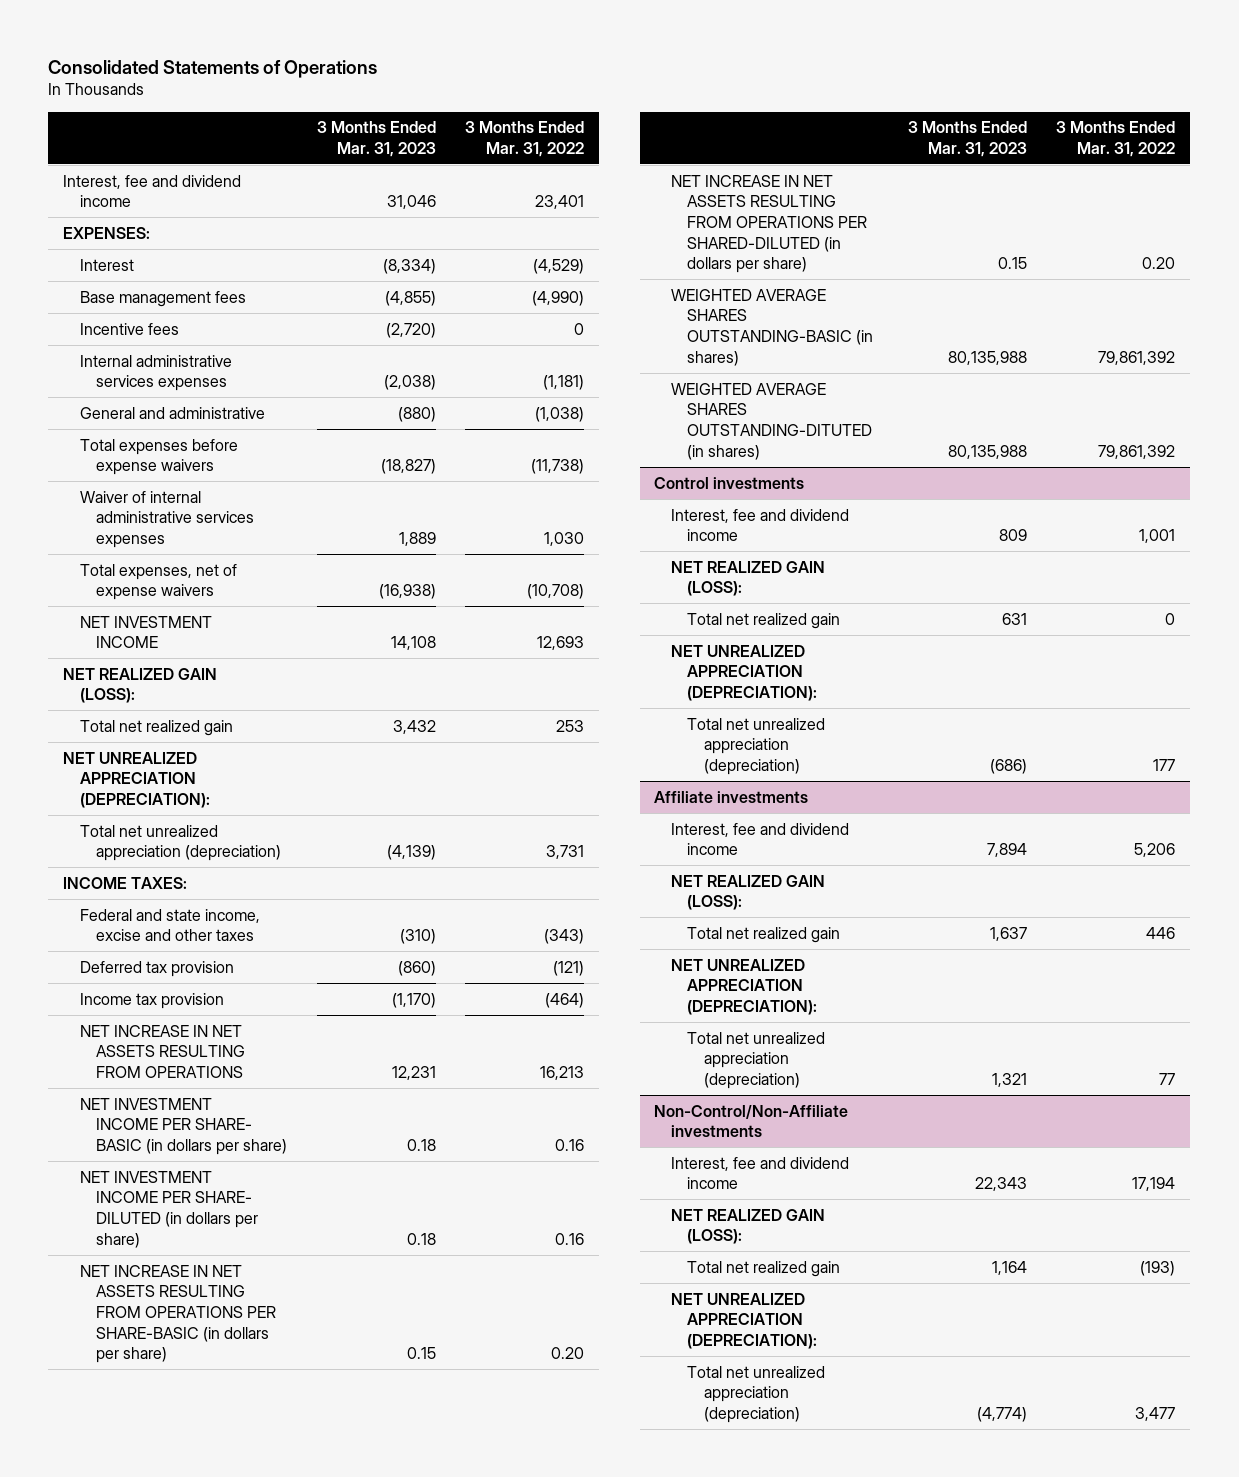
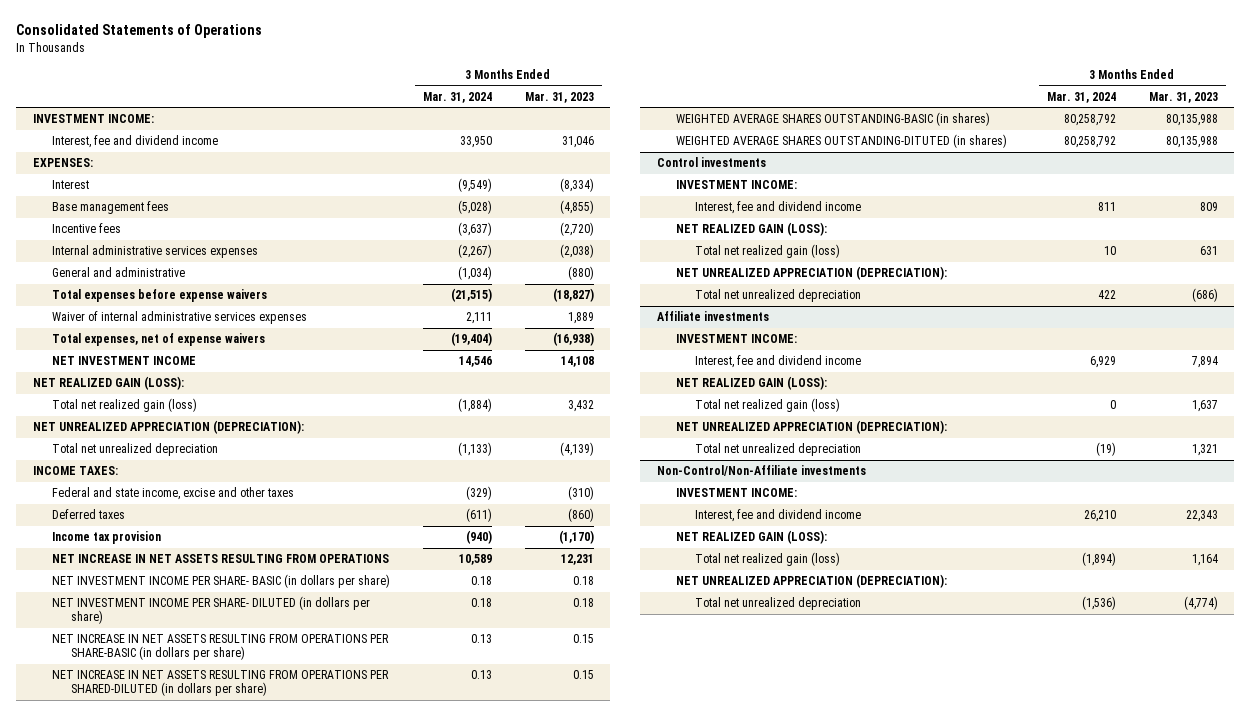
- | 3 Months Ended Mar. 31, 2023 | 3 Months Ended Mar. 31, 2022
+ | 3 Months Ended Mar. 31, 2024 | 3 Months Ended Mar. 31, 2023
+ INVESTMENT INCOME:
- Total net realized gain | 3,432 | 253
+ Total net realized gain (loss) | (1,884) | 3,432
- Total net unrealized appreciation (depreciation) | (4,139) | 3,731
+ Total net unrealized depreciation | (1,133) | (4,139)
- Deferred tax provision | (860) | (121)
+ Deferred taxes | (611) | (860)
@ Control investments
+ INVESTMENT INCOME:
- Total net realized gain | 631 | 0
+ Total net realized gain (loss) | 10 | 631
- Total net unrealized appreciation (depreciation) | (686) | 177
+ Total net unrealized depreciation | 422 | (686)
@ Affiliate investments
+ INVESTMENT INCOME:
- Total net realized gain | 1,637 | 446
+ Total net realized gain (loss) | 0 | 1,637
- Total net unrealized appreciation (depreciation) | 1,321 | 77
+ Total net unrealized depreciation | (19) | 1,321
@ Non-Control/Non-Affiliate investments
+ INVESTMENT INCOME:
- Total net realized gain | 1,164 | (193)
+ Total net realized gain (loss) | (1,894) | 1,164
- Total net unrealized appreciation (depreciation) | (4,774) | 3,477
+ Total net unrealized depreciation | (1,536) | (4,774)

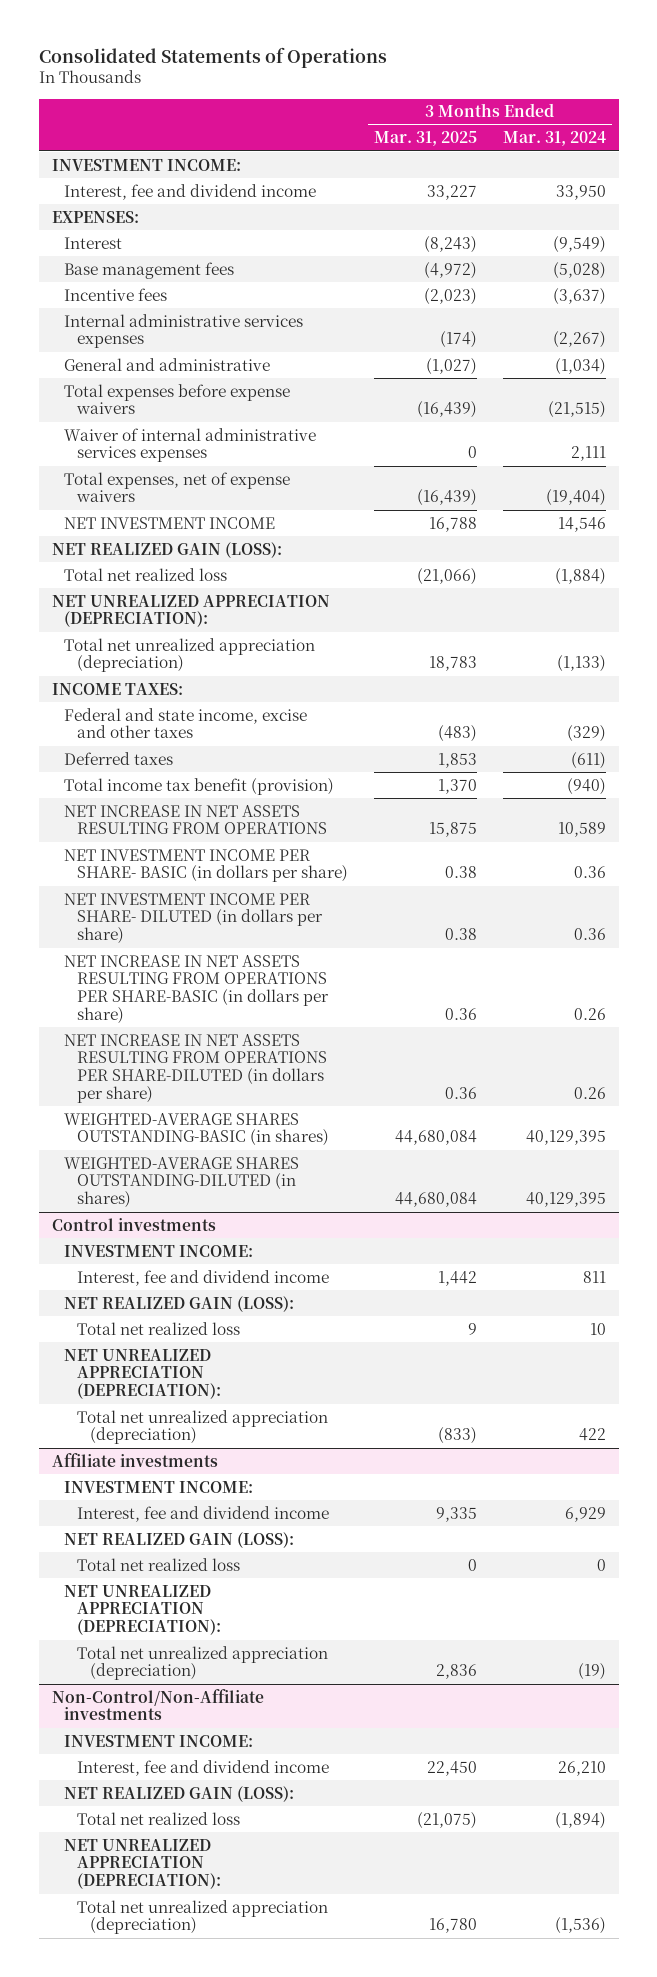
- | 3 Months Ended Mar. 31, 2024 | 3 Months Ended Mar. 31, 2023
+ | 3 Months Ended Mar. 31, 2025 | 3 Months Ended Mar. 31, 2024
- Total net realized gain (loss) | (1,884) | 3,432
+ Total net realized loss | (21,066) | (1,884)
- Total net unrealized depreciation | (1,133) | (4,139)
+ Total net unrealized appreciation (depreciation) | 18,783 | (1,133)
- Income tax provision | (940) | (1,170)
+ Total income tax benefit (provision) | 1,370 | (940)
- NET INVESTMENT INCOME PER SHARE- BASIC (in dollars per share) | 0.18 | 0.18
- NET INVESTMENT INCOME PER SHARE- DILUTED (in dollars per share) | 0.18 | 0.18
- NET INCREASE IN NET ASSETS RESULTING FROM OPERATIONS PER SHARE-BASIC (in dollars per share) | 0.13 | 0.15
- NET INCREASE IN NET ASSETS RESULTING FROM OPERATIONS PER SHARED-DILUTED (in dollars per share) | 0.13 | 0.15
- WEIGHTED AVERAGE SHARES OUTSTANDING-BASIC (in shares) | 80,258,792 | 80,135,988
- WEIGHTED AVERAGE SHARES OUTSTANDING-DITUTED (in shares) | 80,258,792 | 80,135,988
+ NET INVESTMENT INCOME PER SHARE- BASIC (in dollars per share) | 0.38 | 0.36
+ NET INVESTMENT INCOME PER SHARE- DILUTED (in dollars per share) | 0.38 | 0.36
+ NET INCREASE IN NET ASSETS RESULTING FROM OPERATIONS PER SHARE-BASIC (in dollars per share) | 0.36 | 0.26
+ NET INCREASE IN NET ASSETS RESULTING FROM OPERATIONS PER SHARE-DILUTED (in dollars per share) | 0.36 | 0.26
+ WEIGHTED-AVERAGE SHARES OUTSTANDING-BASIC (in shares) | 44,680,084 | 40,129,395
+ WEIGHTED-AVERAGE SHARES OUTSTANDING-DILUTED (in shares) | 44,680,084 | 40,129,395
@ Control investments
- Total net realized gain (loss) | 10 | 631
+ Total net realized loss | 9 | 10
- Total net unrealized depreciation | 422 | (686)
+ Total net unrealized appreciation (depreciation) | (833) | 422
@ Affiliate investments
- Total net realized gain (loss) | 0 | 1,637
+ Total net realized loss | 0 | 0
- Total net unrealized depreciation | (19) | 1,321
+ Total net unrealized appreciation (depreciation) | 2,836 | (19)
@ Non-Control/Non-Affiliate investments
- Total net realized gain (loss) | (1,894) | 1,164
+ Total net realized loss | (21,075) | (1,894)
- Total net unrealized depreciation | (1,536) | (4,774)
+ Total net unrealized appreciation (depreciation) | 16,780 | (1,536)

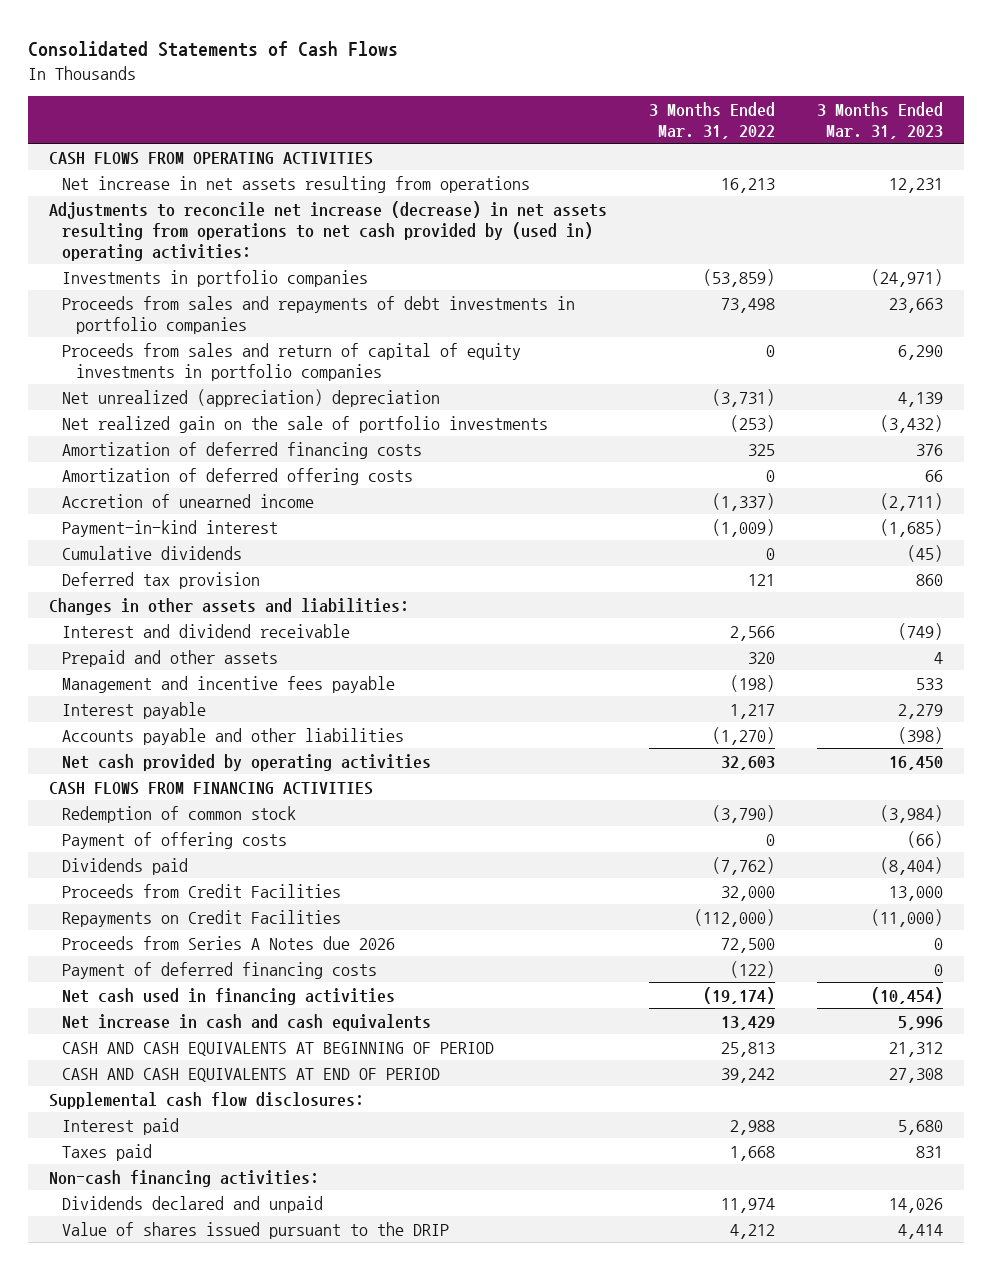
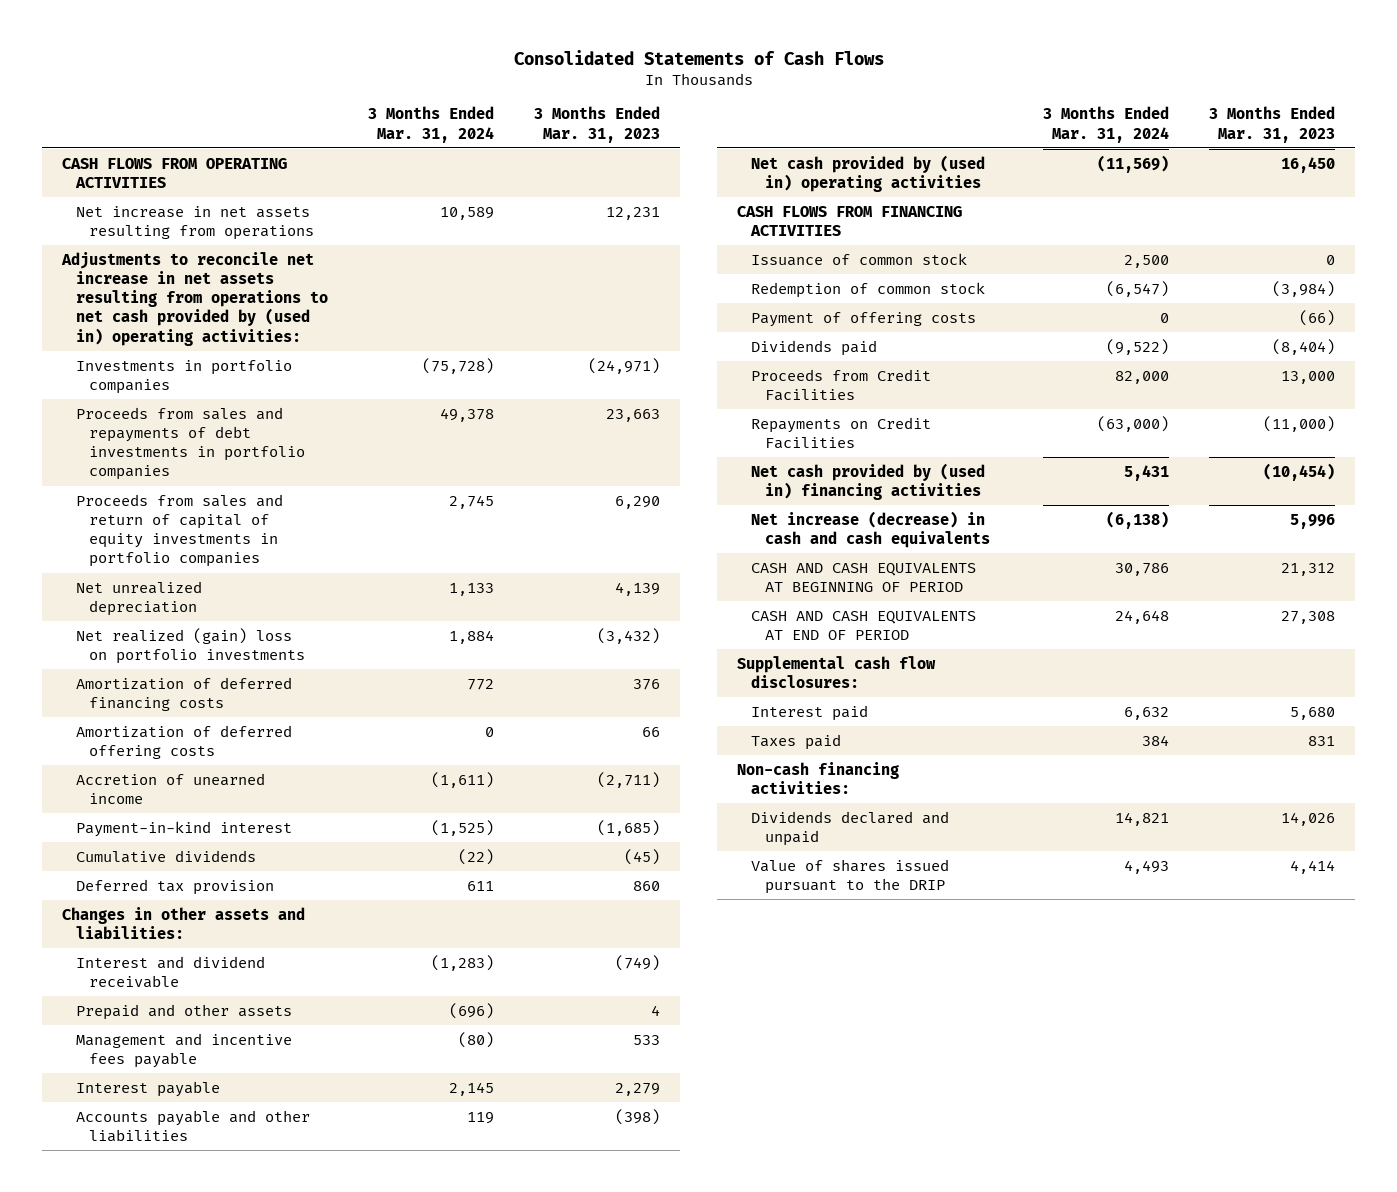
- | 3 Months Ended Mar. 31, 2022 | 3 Months Ended Mar. 31, 2023
+ | 3 Months Ended Mar. 31, 2024 | 3 Months Ended Mar. 31, 2023
- Adjustments to reconcile net increase (decrease) in net assets resulting from operations to net cash provided by (used in) operating activities:
+ Adjustments to reconcile net increase in net assets resulting from operations to net cash provided by (used in) operating activities:
- Net unrealized (appreciation) depreciation | (3,731) | 4,139
- Net realized gain on the sale of portfolio investments | (253) | (3,432)
+ Net unrealized depreciation | 1,133 | 4,139
+ Net realized (gain) loss on portfolio investments | 1,884 | (3,432)
- Net cash provided by operating activities | 32,603 | 16,450
+ Net cash provided by (used in) operating activities | (11,569) | 16,450
+ Issuance of common stock | 2,500 | 0
- Proceeds from Series A Notes due 2026 | 72,500 | 0
- Payment of deferred financing costs | (122) | 0
- Net cash used in financing activities | (19,174) | (10,454)
- Net increase in cash and cash equivalents | 13,429 | 5,996
+ Net cash provided by (used in) financing activities | 5,431 | (10,454)
+ Net increase (decrease) in cash and cash equivalents | (6,138) | 5,996

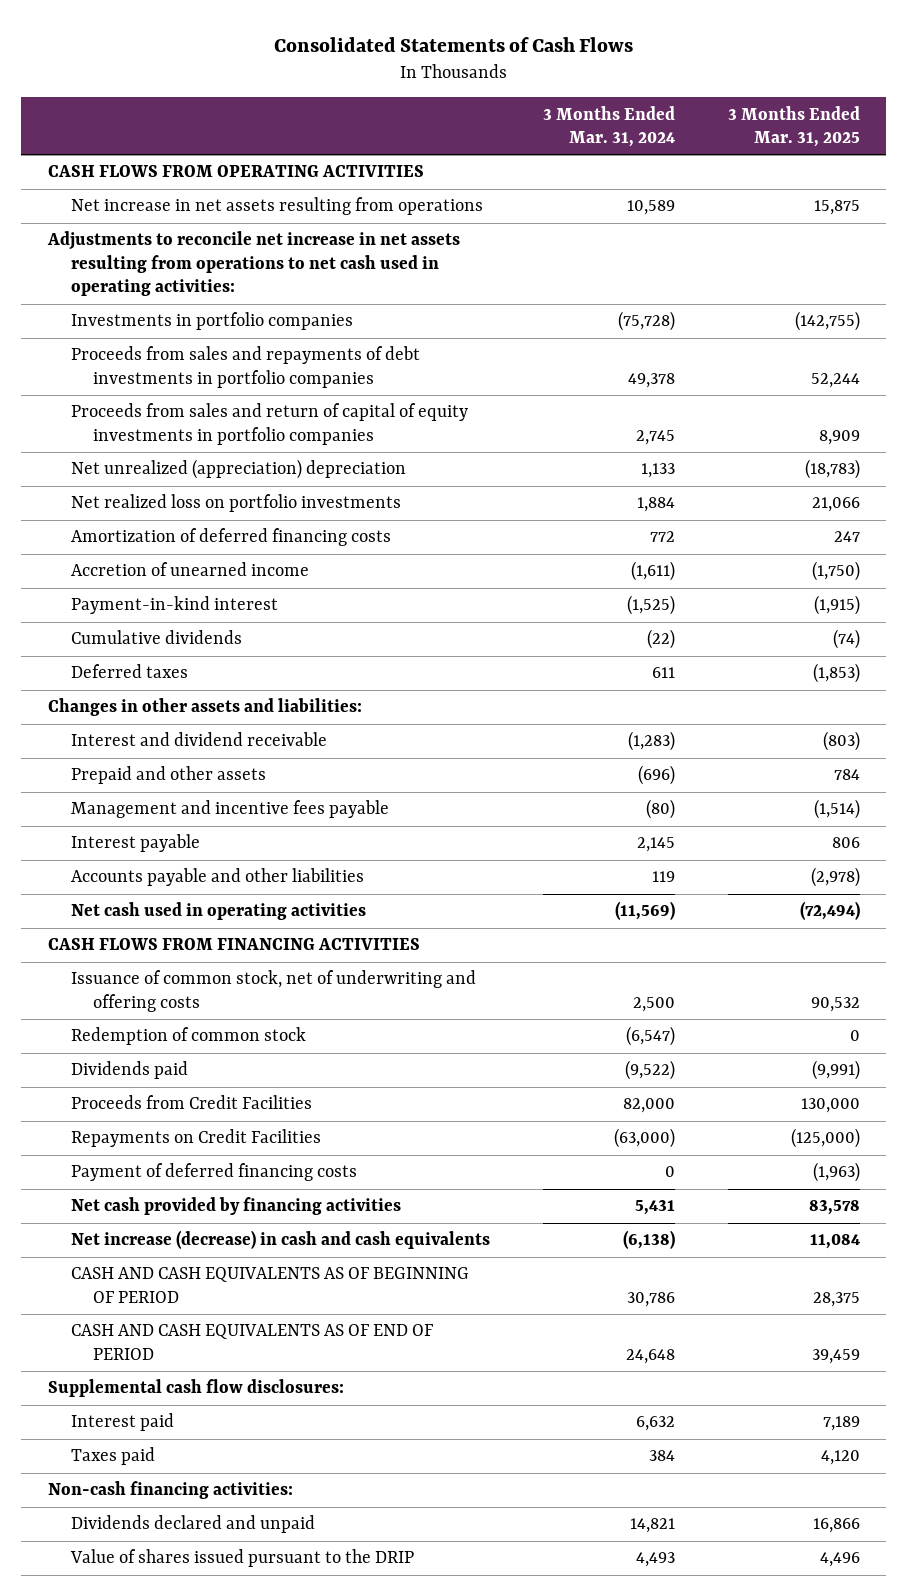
- | 3 Months Ended Mar. 31, 2024 | 3 Months Ended Mar. 31, 2023
+ | 3 Months Ended Mar. 31, 2024 | 3 Months Ended Mar. 31, 2025
- Adjustments to reconcile net increase in net assets resulting from operations to net cash provided by (used in) operating activities:
+ Adjustments to reconcile net increase in net assets resulting from operations to net cash used in operating activities:
- Net unrealized depreciation | 1,133 | 4,139
- Net realized (gain) loss on portfolio investments | 1,884 | (3,432)
+ Net unrealized (appreciation) depreciation | 1,133 | (18,783)
+ Net realized loss on portfolio investments | 1,884 | 21,066
- Amortization of deferred offering costs | 0 | 66
- Deferred tax provision | 611 | 860
+ Deferred taxes | 611 | (1,853)
- Net cash provided by (used in) operating activities | (11,569) | 16,450
+ Net cash used in operating activities | (11,569) | (72,494)
- Issuance of common stock | 2,500 | 0
+ Issuance of common stock, net of underwriting and offering costs | 2,500 | 90,532
- Payment of offering costs | 0 | (66)
- Net cash provided by (used in) financing activities | 5,431 | (10,454)
+ Payment of deferred financing costs | 0 | (1,963)
+ Net cash provided by financing activities | 5,431 | 83,578
- CASH AND CASH EQUIVALENTS AT BEGINNING OF PERIOD | 30,786 | 21,312
- CASH AND CASH EQUIVALENTS AT END OF PERIOD | 24,648 | 27,308
+ CASH AND CASH EQUIVALENTS AS OF BEGINNING OF PERIOD | 30,786 | 28,375
+ CASH AND CASH EQUIVALENTS AS OF END OF PERIOD | 24,648 | 39,459

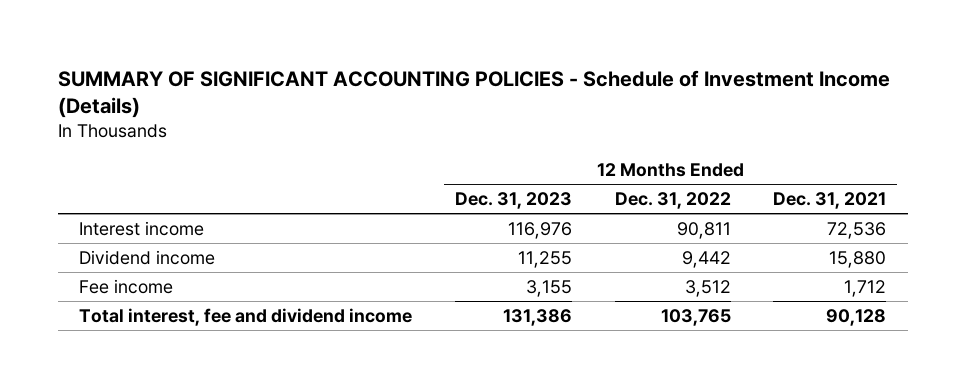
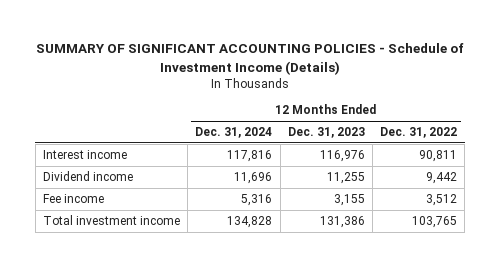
- | 12 Months Ended Dec. 31, 2023 | 12 Months Ended Dec. 31, 2022 | 12 Months Ended Dec. 31, 2021
+ | 12 Months Ended Dec. 31, 2024 | 12 Months Ended Dec. 31, 2023 | 12 Months Ended Dec. 31, 2022
- Total interest, fee and dividend income | 131,386 | 103,765 | 90,128
+ Total investment income | 134,828 | 131,386 | 103,765

